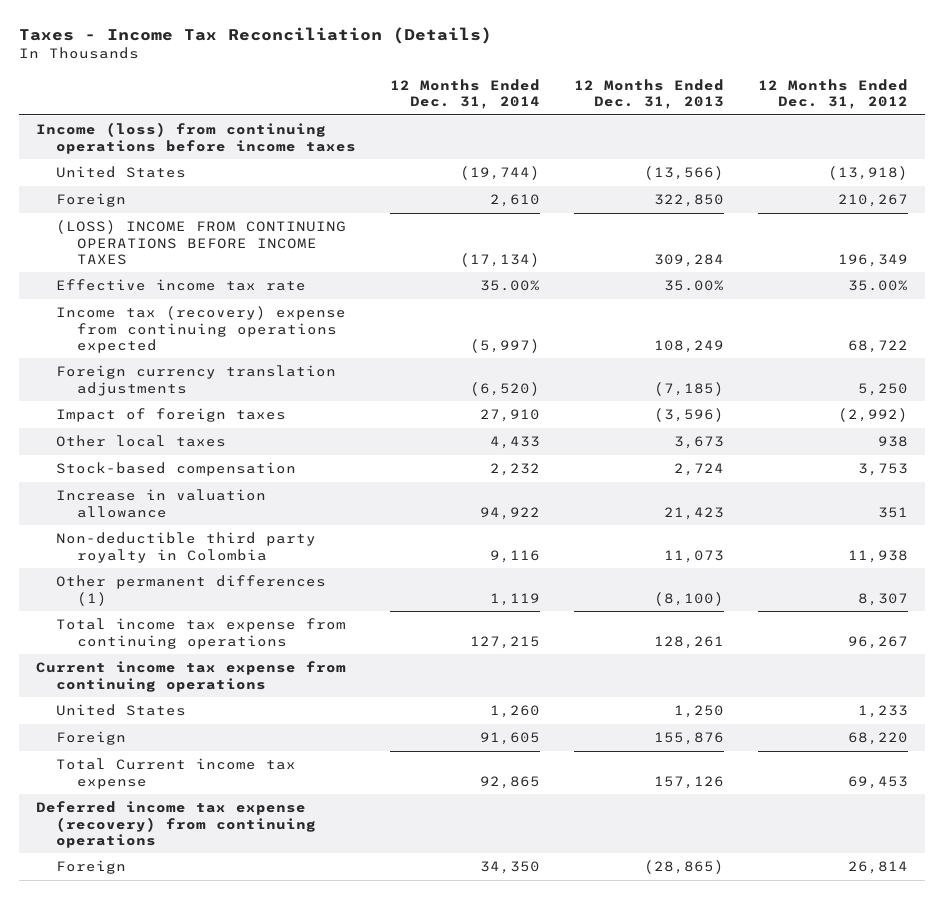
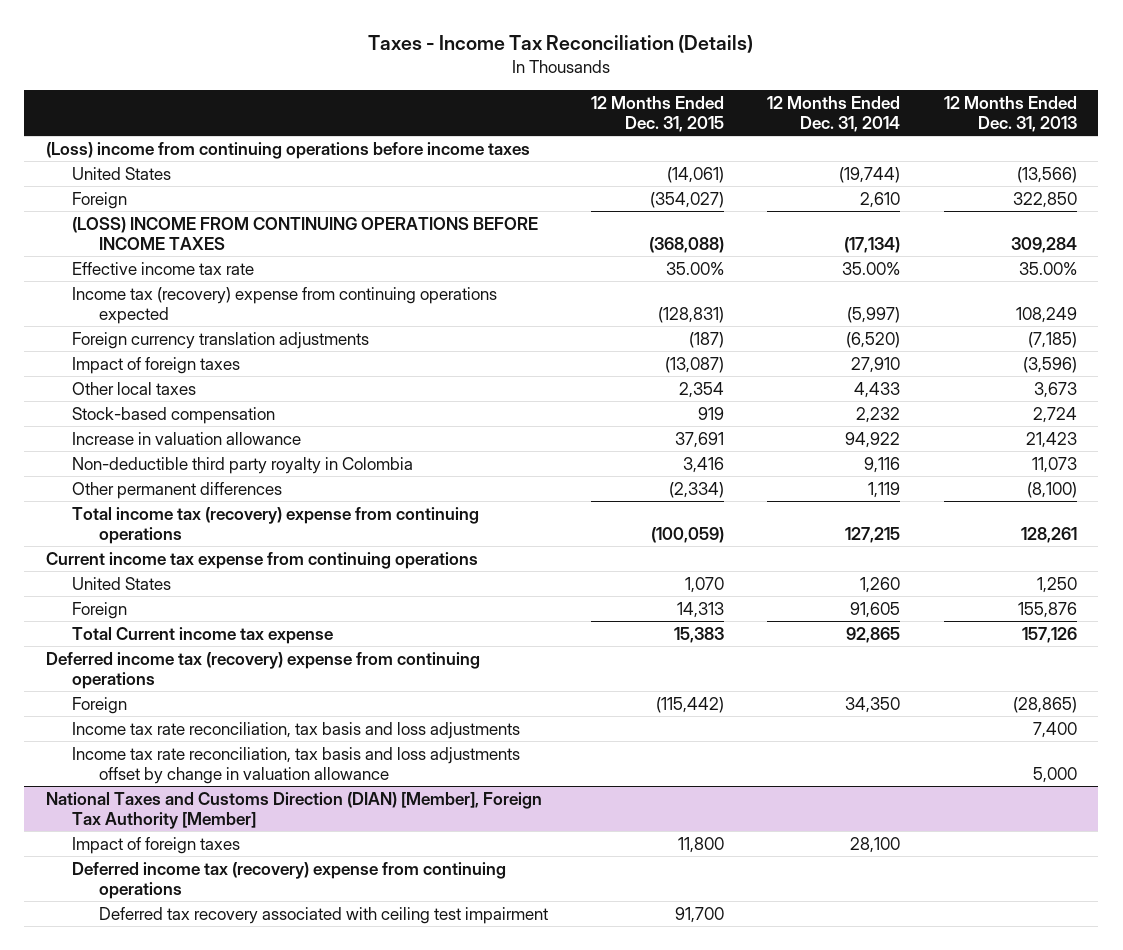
- | 12 Months Ended Dec. 31, 2014 | 12 Months Ended Dec. 31, 2013 | 12 Months Ended Dec. 31, 2012
+ | 12 Months Ended Dec. 31, 2015 | 12 Months Ended Dec. 31, 2014 | 12 Months Ended Dec. 31, 2013
- Income (loss) from continuing operations before income taxes
+ (Loss) income from continuing operations before income taxes
- Other permanent differences (1) | 1,119 | (8,100) | 8,307
- Total income tax expense from continuing operations | 127,215 | 128,261 | 96,267
+ Other permanent differences | (2,334) | 1,119 | (8,100)
+ Total income tax (recovery) expense from continuing operations | (100,059) | 127,215 | 128,261
- Deferred income tax expense (recovery) from continuing operations
+ Deferred income tax (recovery) expense from continuing operations
+ Income tax rate reconciliation, tax basis and loss adjustments | | | 7,400
+ Income tax rate reconciliation, tax basis and loss adjustments offset by change in valuation allowance | | | 5,000
+ National Taxes and Customs Direction (DIAN) [Member], Foreign Tax Authority [Member]
+ Impact of foreign taxes | 11,800 | 28,100 |
+ Deferred income tax (recovery) expense from continuing operations
+ Deferred tax recovery associated with ceiling test impairment | 91,700 | |

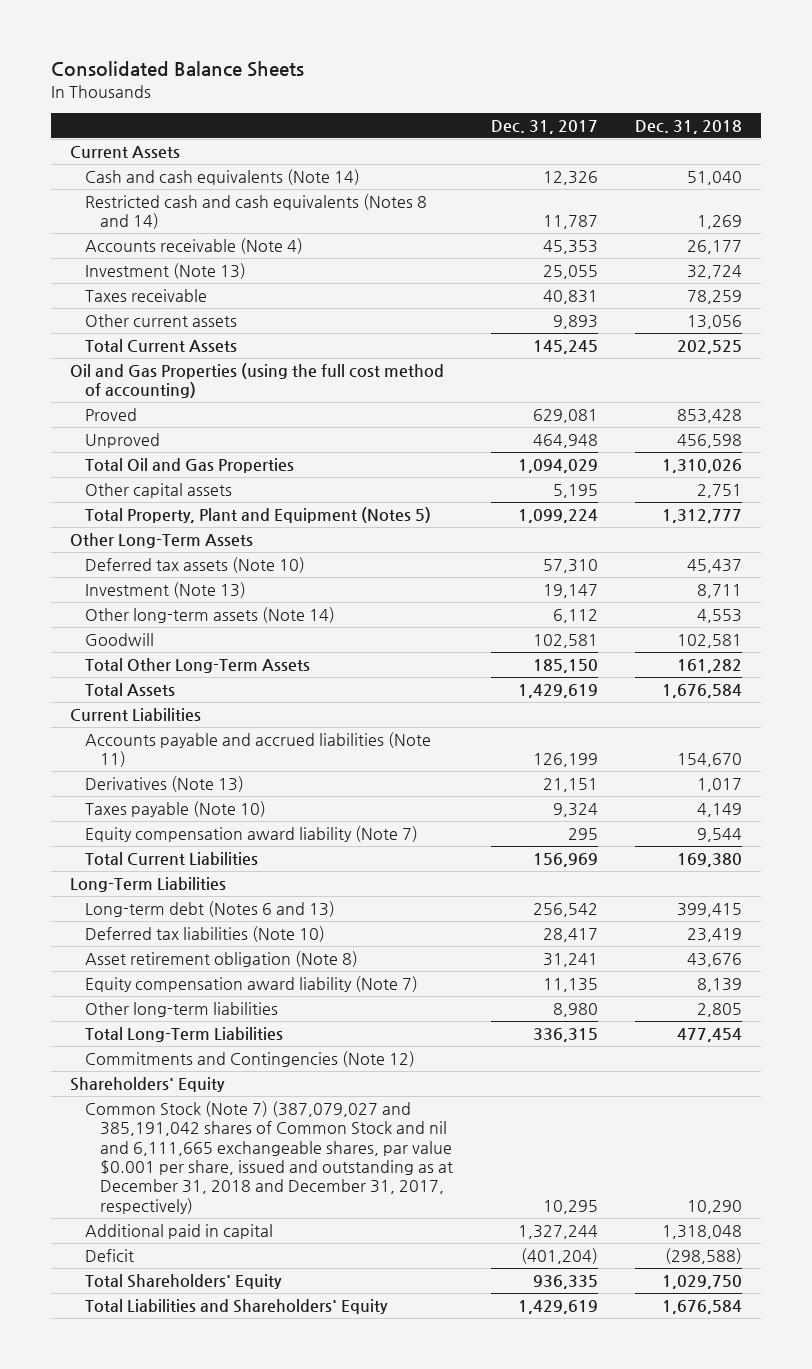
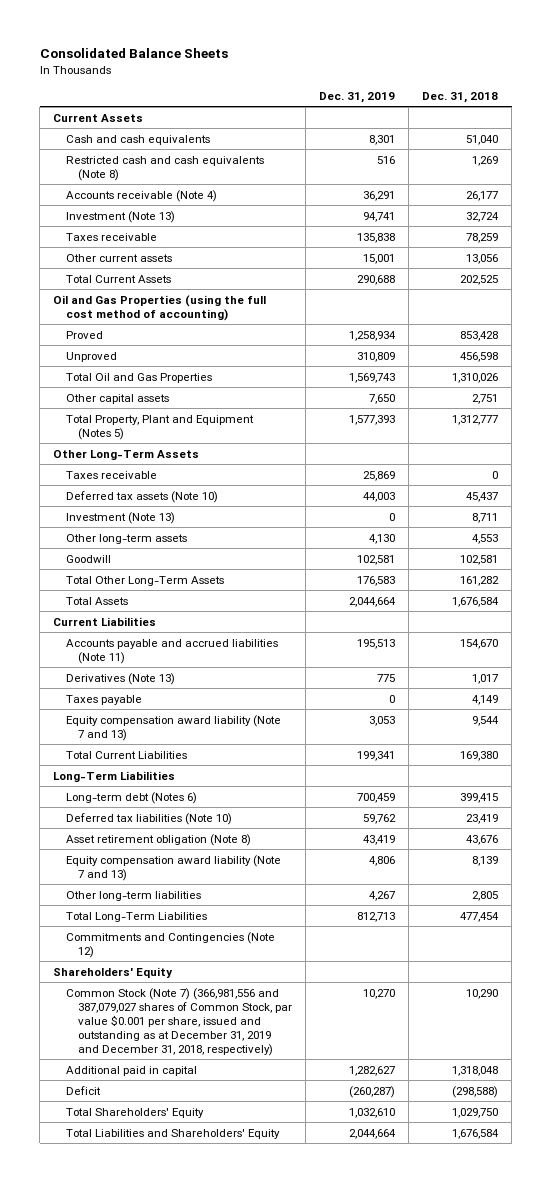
- | Dec. 31, 2017 | Dec. 31, 2018
+ | Dec. 31, 2019 | Dec. 31, 2018
- Cash and cash equivalents (Note 14) | 12,326 | 51,040
- Restricted cash and cash equivalents (Notes 8 and 14) | 11,787 | 1,269
+ Cash and cash equivalents | 8,301 | 51,040
+ Restricted cash and cash equivalents (Note 8) | 516 | 1,269
+ Taxes receivable | 25,869 | 0
- Other long-term assets (Note 14) | 6,112 | 4,553
+ Other long-term assets | 4,130 | 4,553
- Taxes payable (Note 10) | 9,324 | 4,149
- Equity compensation award liability (Note 7) | 295 | 9,544
+ Taxes payable | 0 | 4,149
+ Equity compensation award liability (Note 7 and 13) | 3,053 | 9,544
- Long-term debt (Notes 6 and 13) | 256,542 | 399,415
+ Long-term debt (Notes 6) | 700,459 | 399,415
- Equity compensation award liability (Note 7) | 11,135 | 8,139
+ Equity compensation award liability (Note 7 and 13) | 4,806 | 8,139
- Common Stock (Note 7) (387,079,027 and 385,191,042 shares of Common Stock and nil and 6,111,665 exchangeable shares, par value $0.001 per share, issued and outstanding as at December 31, 2018 and December 31, 2017, respectively) | 10,295 | 10,290
+ Common Stock (Note 7) (366,981,556 and 387,079,027 shares of Common Stock, par value $0.001 per share, issued and outstanding as at December 31, 2019 and December 31, 2018, respectively) | 10,270 | 10,290

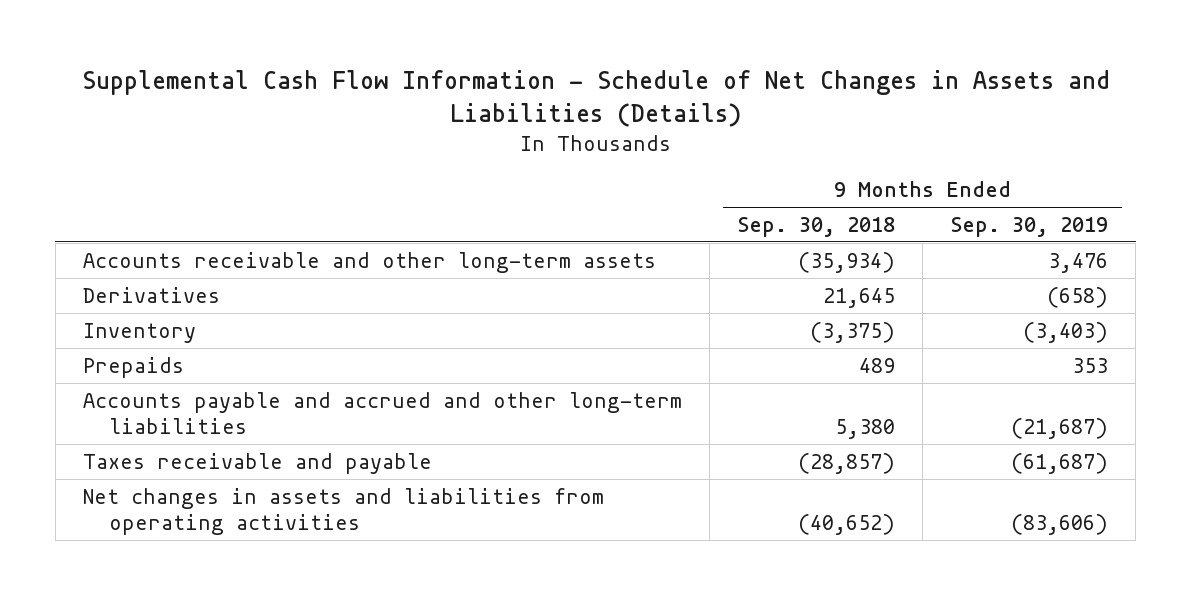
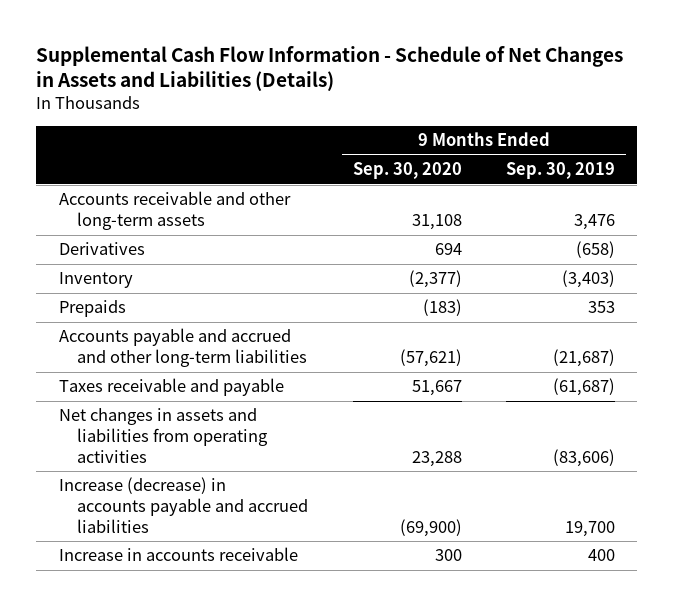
- | 9 Months Ended Sep. 30, 2018 | 9 Months Ended Sep. 30, 2019
+ | 9 Months Ended Sep. 30, 2020 | 9 Months Ended Sep. 30, 2019
+ Increase (decrease) in accounts payable and accrued liabilities | (69,900) | 19,700
+ Increase in accounts receivable | 300 | 400

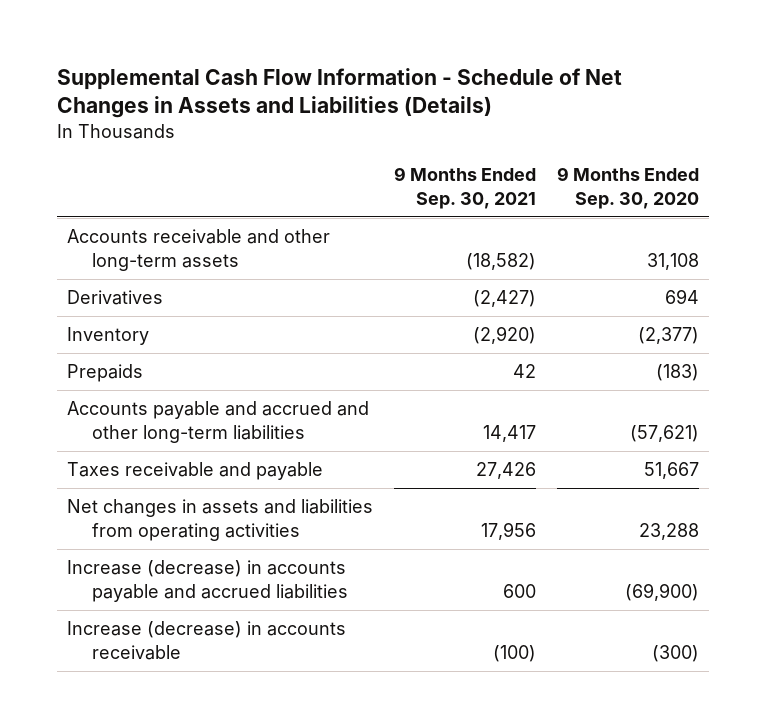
- | 9 Months Ended Sep. 30, 2020 | 9 Months Ended Sep. 30, 2019
+ | 9 Months Ended Sep. 30, 2021 | 9 Months Ended Sep. 30, 2020
- Increase in accounts receivable | 300 | 400
+ Increase (decrease) in accounts receivable | (100) | (300)

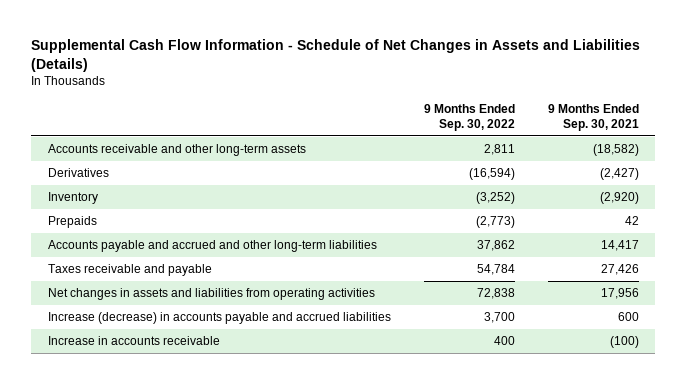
- | 9 Months Ended Sep. 30, 2021 | 9 Months Ended Sep. 30, 2020
+ | 9 Months Ended Sep. 30, 2022 | 9 Months Ended Sep. 30, 2021
- Increase (decrease) in accounts receivable | (100) | (300)
+ Increase in accounts receivable | 400 | (100)

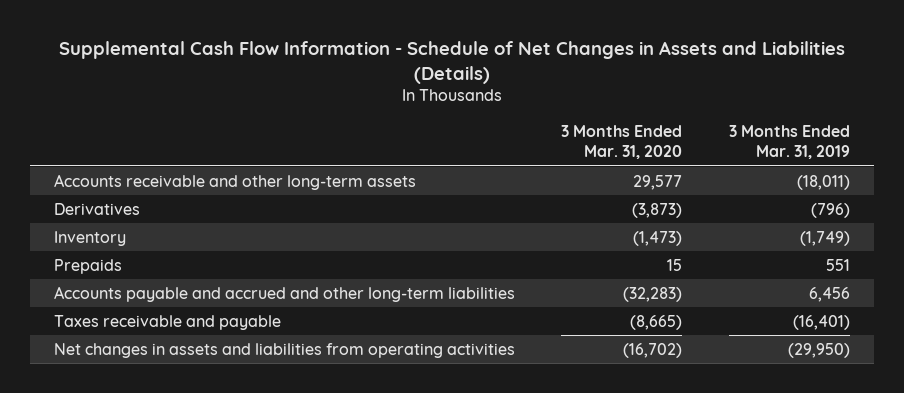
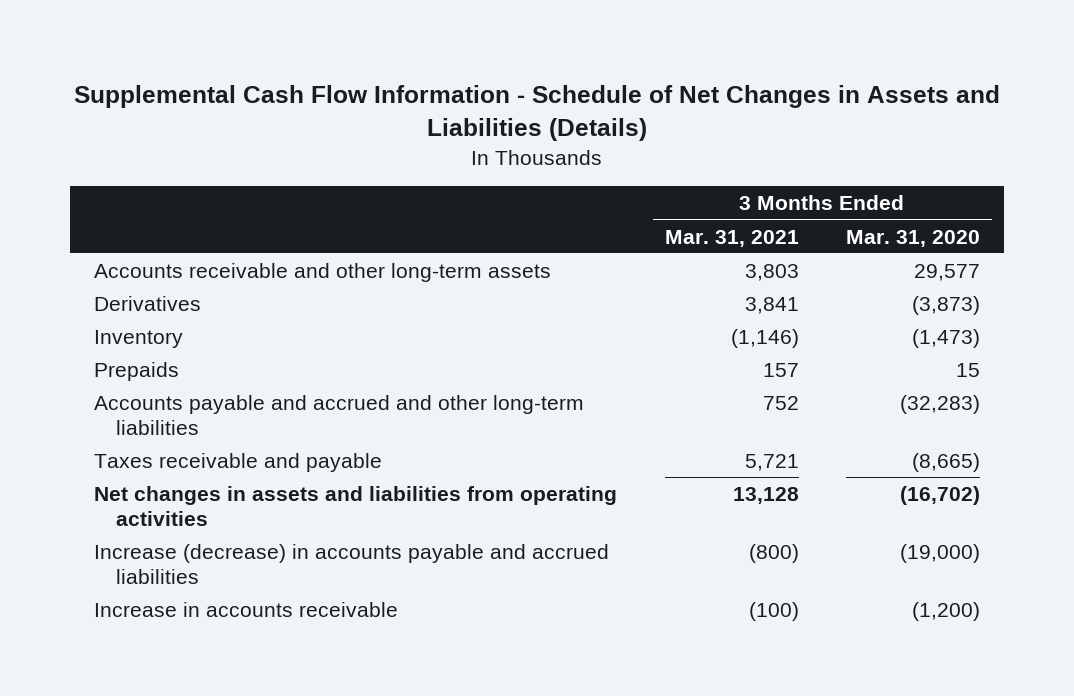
- | 3 Months Ended Mar. 31, 2020 | 3 Months Ended Mar. 31, 2019
+ | 3 Months Ended Mar. 31, 2021 | 3 Months Ended Mar. 31, 2020
+ Increase (decrease) in accounts payable and accrued liabilities | (800) | (19,000)
+ Increase in accounts receivable | (100) | (1,200)

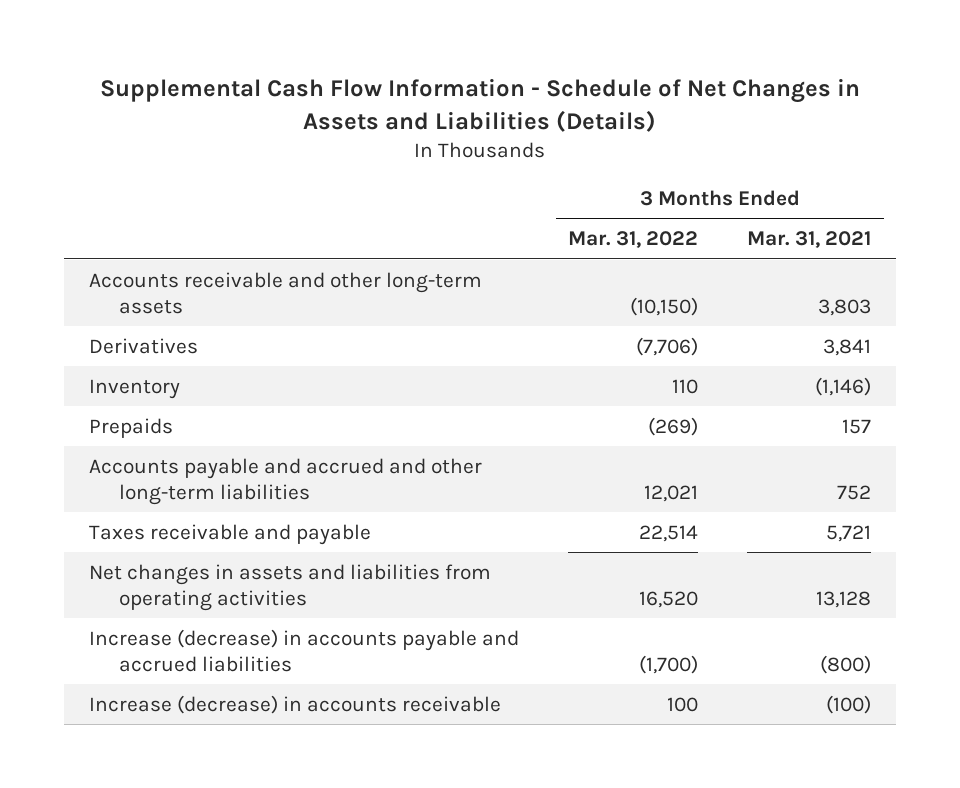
- | 3 Months Ended Mar. 31, 2021 | 3 Months Ended Mar. 31, 2020
+ | 3 Months Ended Mar. 31, 2022 | 3 Months Ended Mar. 31, 2021
- Increase in accounts receivable | (100) | (1,200)
+ Increase (decrease) in accounts receivable | 100 | (100)

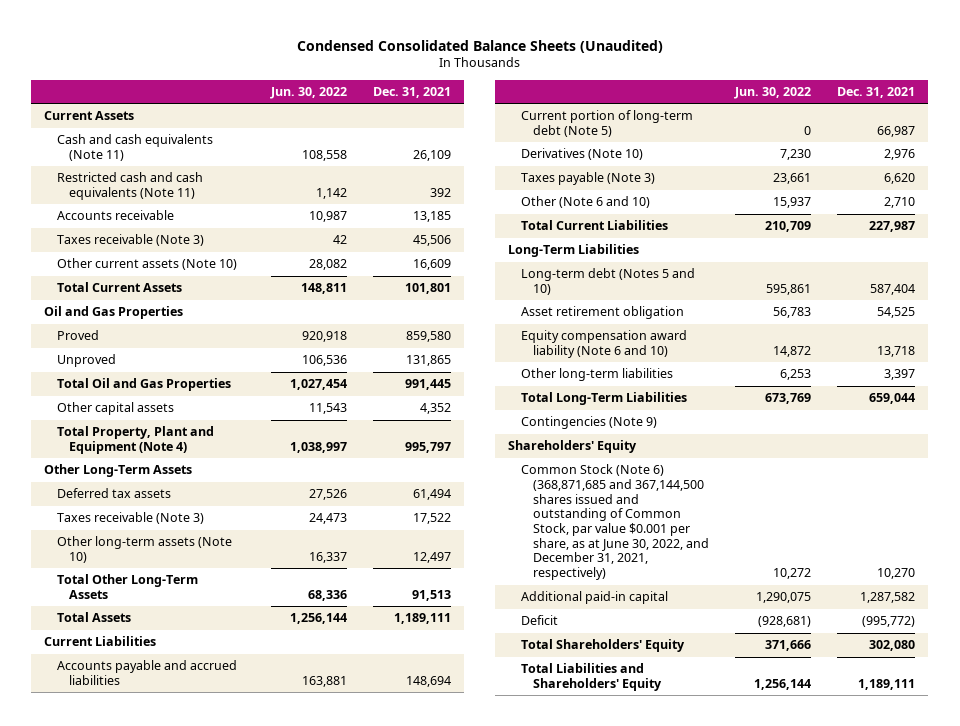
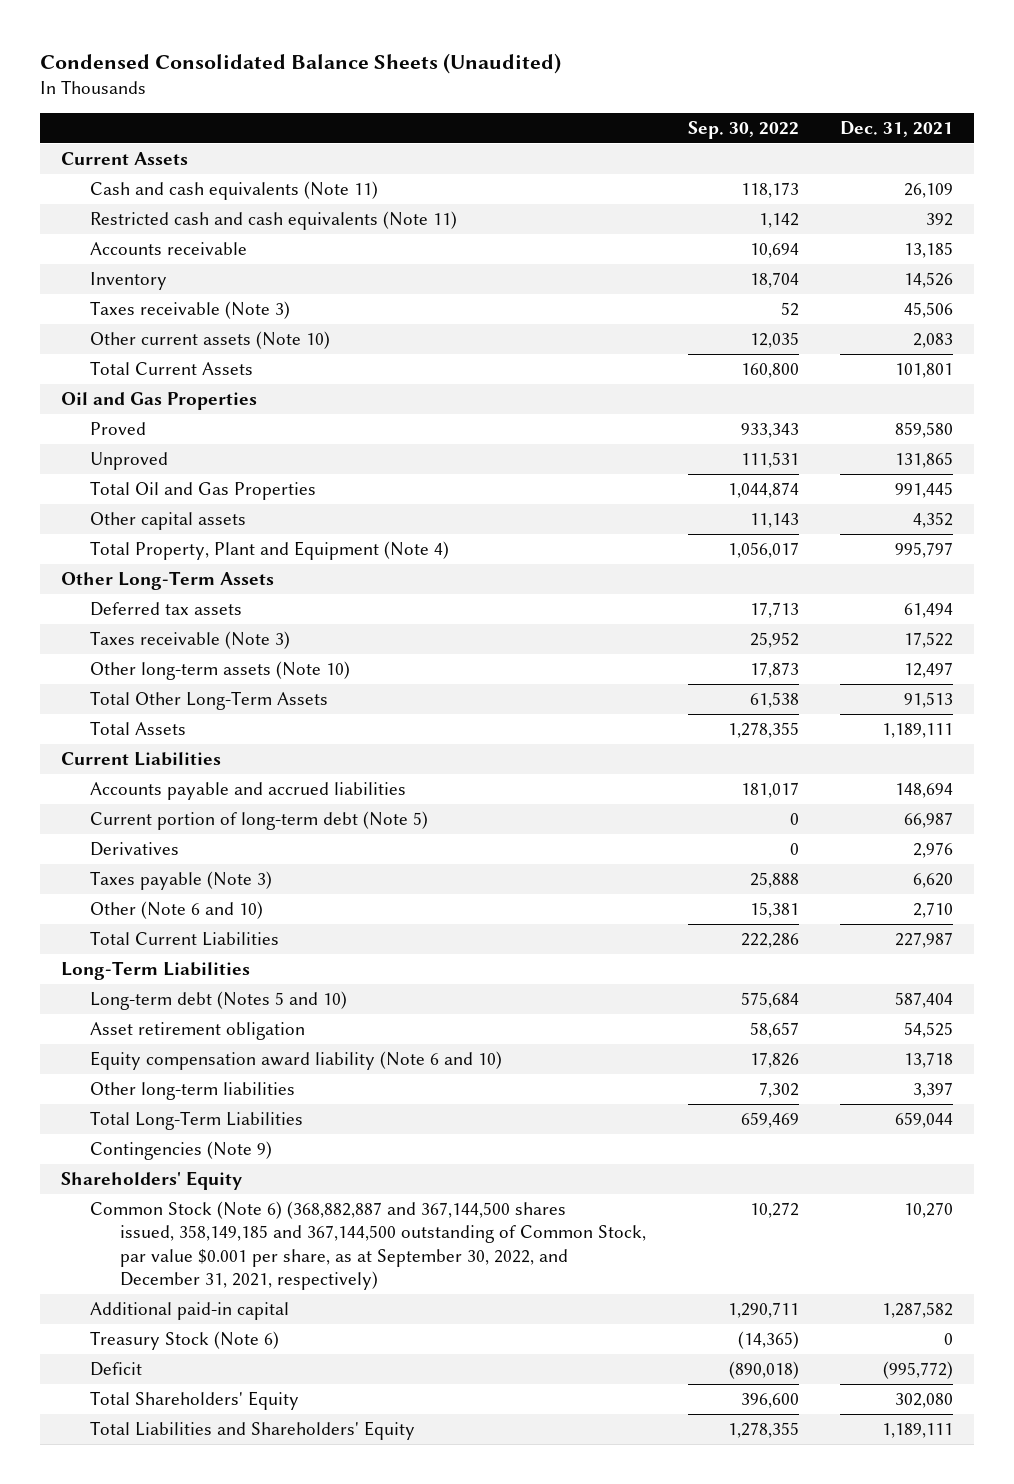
- | Jun. 30, 2022 | Dec. 31, 2021
+ | Sep. 30, 2022 | Dec. 31, 2021
+ Inventory | 18,704 | 14,526
- Other current assets (Note 10) | 28,082 | 16,609
+ Other current assets (Note 10) | 12,035 | 2,083
- Derivatives (Note 10) | 7,230 | 2,976
+ Derivatives | 0 | 2,976
- Common Stock (Note 6) (368,871,685 and 367,144,500 shares issued and outstanding of Common Stock, par value $0.001 per share, as at June 30, 2022, and December 31, 2021, respectively) | 10,272 | 10,270
+ Common Stock (Note 6) (368,882,887 and 367,144,500 shares issued, 358,149,185 and 367,144,500 outstanding of Common Stock, par value $0.001 per share, as at September 30, 2022, and December 31, 2021, respectively) | 10,272 | 10,270
+ Treasury Stock (Note 6) | (14,365) | 0

